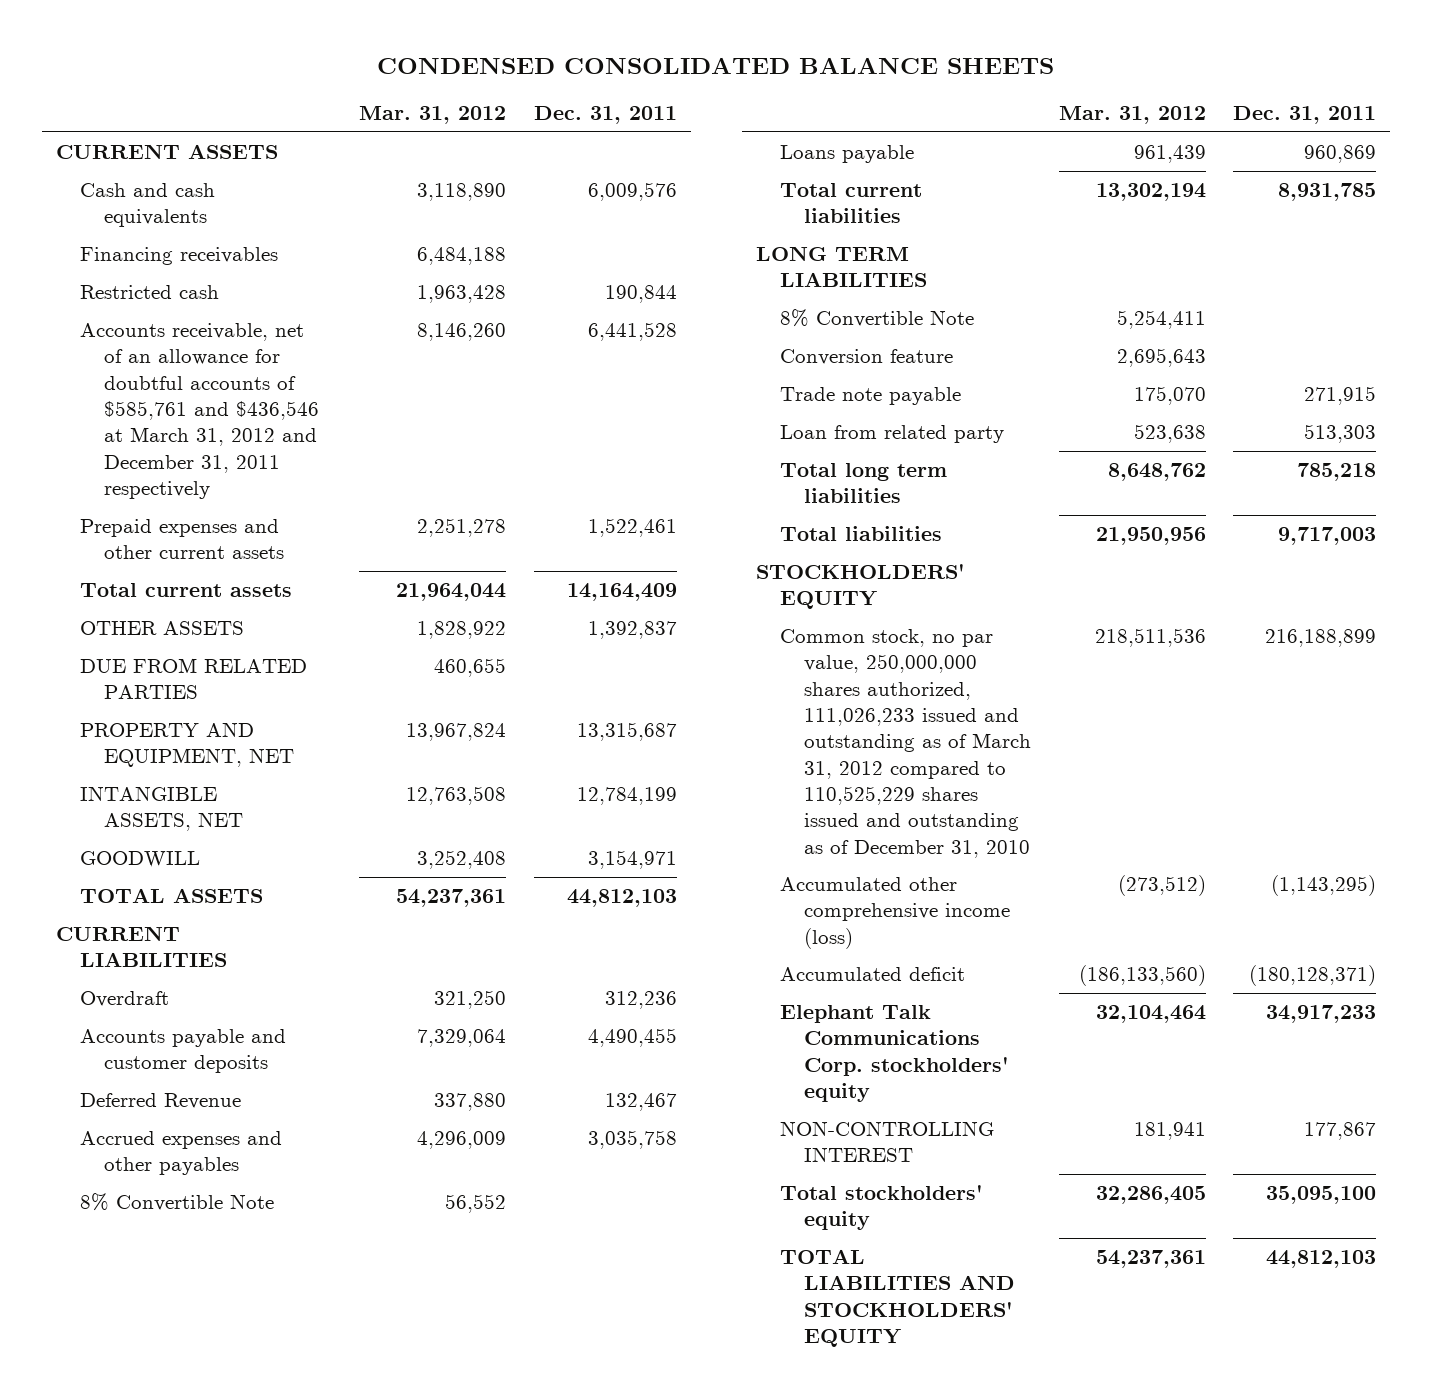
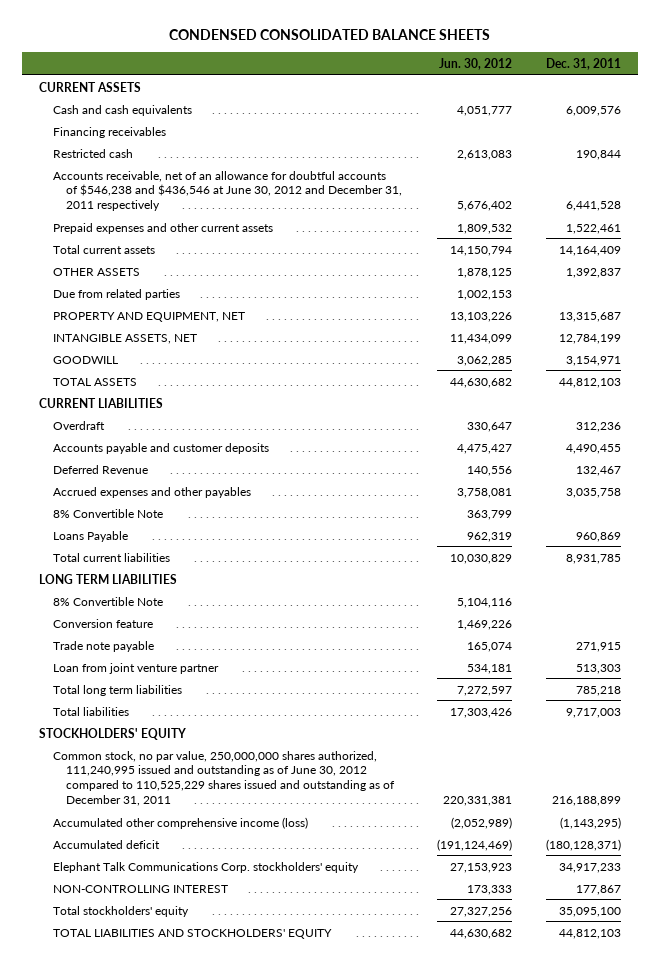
- | Mar. 31, 2012 | Dec. 31, 2011
+ | Jun. 30, 2012 | Dec. 31, 2011
- Accounts receivable, net of an allowance for doubtful accounts of $585,761 and $436,546 at March 31, 2012 and December 31, 2011 respectively | 8,146,260 | 6,441,528
+ Accounts receivable, net of an allowance for doubtful accounts of $546,238 and $436,546 at June 30, 2012 and December 31, 2011 respectively | 5,676,402 | 6,441,528
- DUE FROM RELATED PARTIES | 460,655 |
+ Due from related parties | 1,002,153 |
- Loans payable | 961,439 | 960,869
+ Loans Payable | 962,319 | 960,869
- Loan from related party | 523,638 | 513,303
+ Loan from joint venture partner | 534,181 | 513,303
- Common stock, no par value, 250,000,000 shares authorized, 111,026,233 issued and outstanding as of March 31, 2012 compared to 110,525,229 shares issued and outstanding as of December 31, 2010 | 218,511,536 | 216,188,899
+ Common stock, no par value, 250,000,000 shares authorized, 111,240,995 issued and outstanding as of June 30, 2012 compared to 110,525,229 shares issued and outstanding as of December 31, 2011 | 220,331,381 | 216,188,899

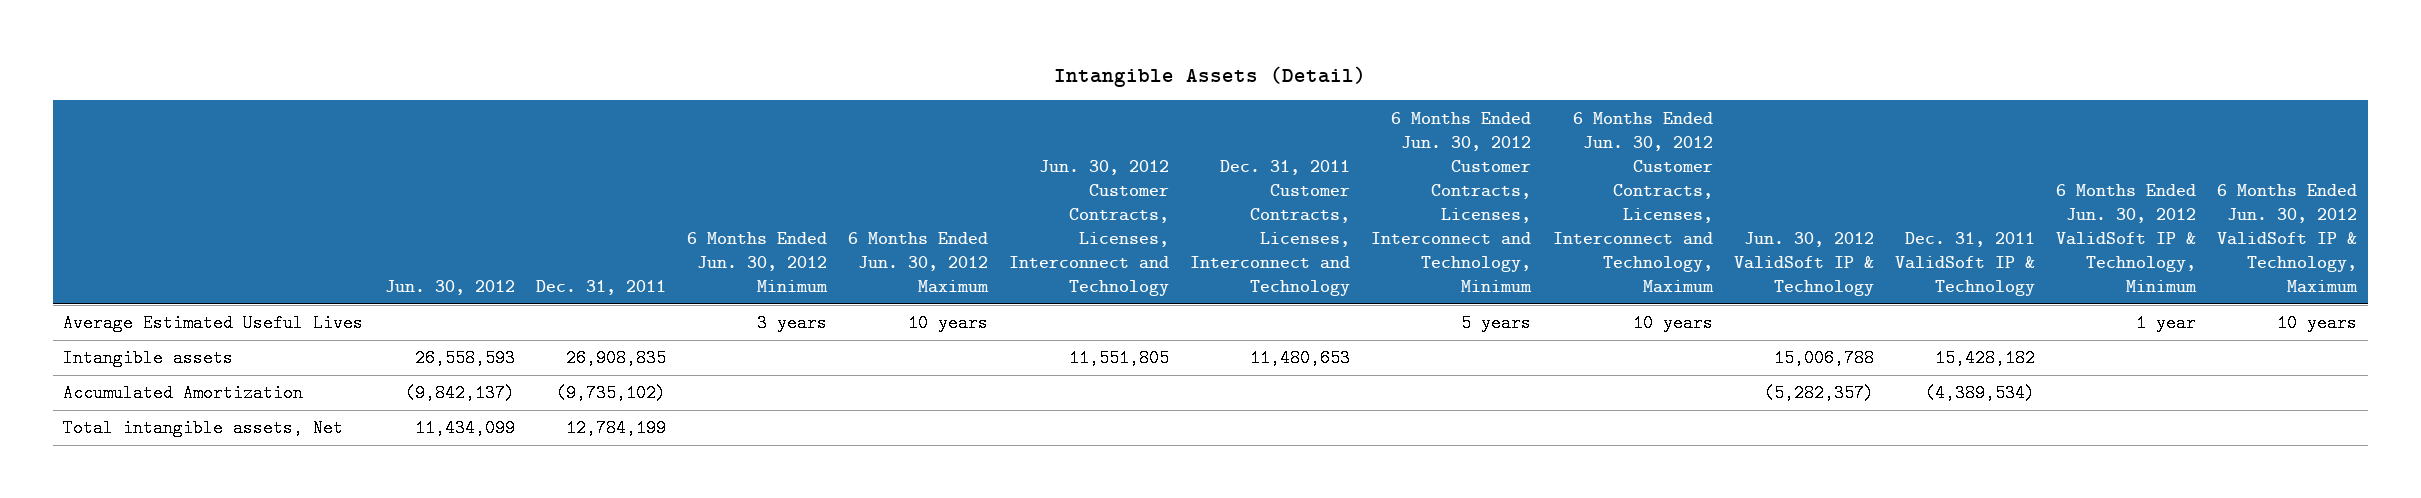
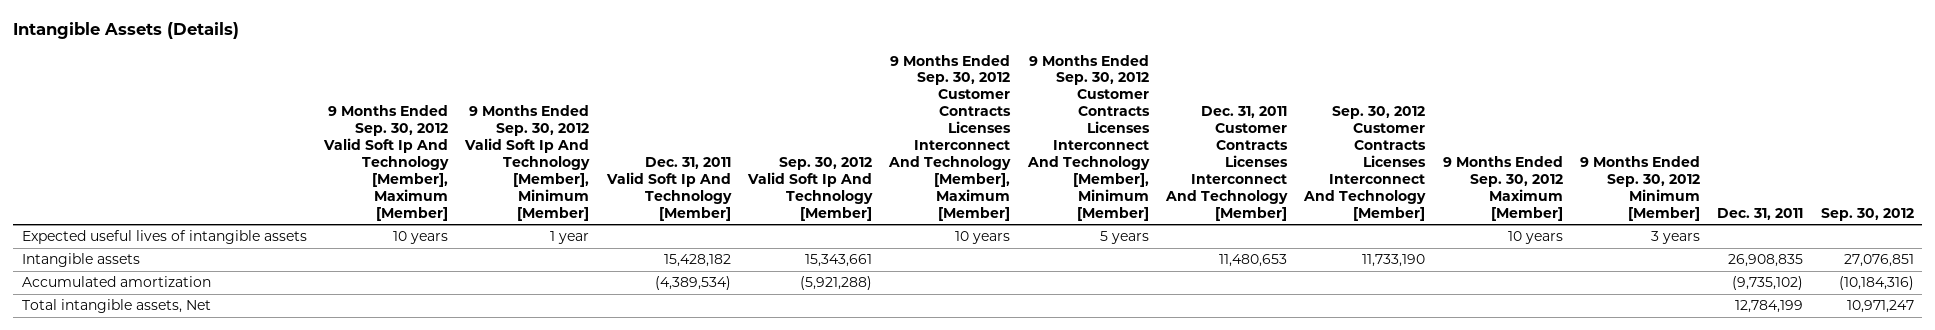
- Intangible Assets (Detail)
+ Intangible Assets (Details)
- | Jun. 30, 2012 | Dec. 31, 2011 | 6 Months Ended Jun. 30, 2012 Minimum | 6 Months Ended Jun. 30, 2012 Maximum | Jun. 30, 2012 Customer Contracts, Licenses, Interconnect and Technology | Dec. 31, 2011 Customer Contracts, Licenses, Interconnect and Technology | 6 Months Ended Jun. 30, 2012 Customer Contracts, Licenses, Interconnect and Technology, Minimum | 6 Months Ended Jun. 30, 2012 Customer Contracts, Licenses, Interconnect and Technology, Maximum | Jun. 30, 2012 ValidSoft IP & Technology | Dec. 31, 2011 ValidSoft IP & Technology | 6 Months Ended Jun. 30, 2012 ValidSoft IP & Technology, Minimum | 6 Months Ended Jun. 30, 2012 ValidSoft IP & Technology, Maximum
+ | 9 Months Ended Sep. 30, 2012 Valid Soft Ip And Technology [Member], Maximum [Member] | 9 Months Ended Sep. 30, 2012 Valid Soft Ip And Technology [Member], Minimum [Member] | Dec. 31, 2011 Valid Soft Ip And Technology [Member] | Sep. 30, 2012 Valid Soft Ip And Technology [Member] | 9 Months Ended Sep. 30, 2012 Customer Contracts Licenses Interconnect And Technology [Member], Maximum [Member] | 9 Months Ended Sep. 30, 2012 Customer Contracts Licenses Interconnect And Technology [Member], Minimum [Member] | Dec. 31, 2011 Customer Contracts Licenses Interconnect And Technology [Member] | Sep. 30, 2012 Customer Contracts Licenses Interconnect And Technology [Member] | 9 Months Ended Sep. 30, 2012 Maximum [Member] | 9 Months Ended Sep. 30, 2012 Minimum [Member] | Dec. 31, 2011 | Sep. 30, 2012
- Average Estimated Useful Lives | | | 3 years | 10 years | | | 5 years | 10 years | | | 1 year | 10 years
+ Expected useful lives of intangible assets | 10 years | 1 year | | | 10 years | 5 years | | | 10 years | 3 years | |
- Accumulated Amortization | (9,842,137) | (9,735,102) | | | | | | | (5,282,357) | (4,389,534) | |
+ Accumulated amortization | | | (4,389,534) | (5,921,288) | | | | | | | (9,735,102) | (10,184,316)

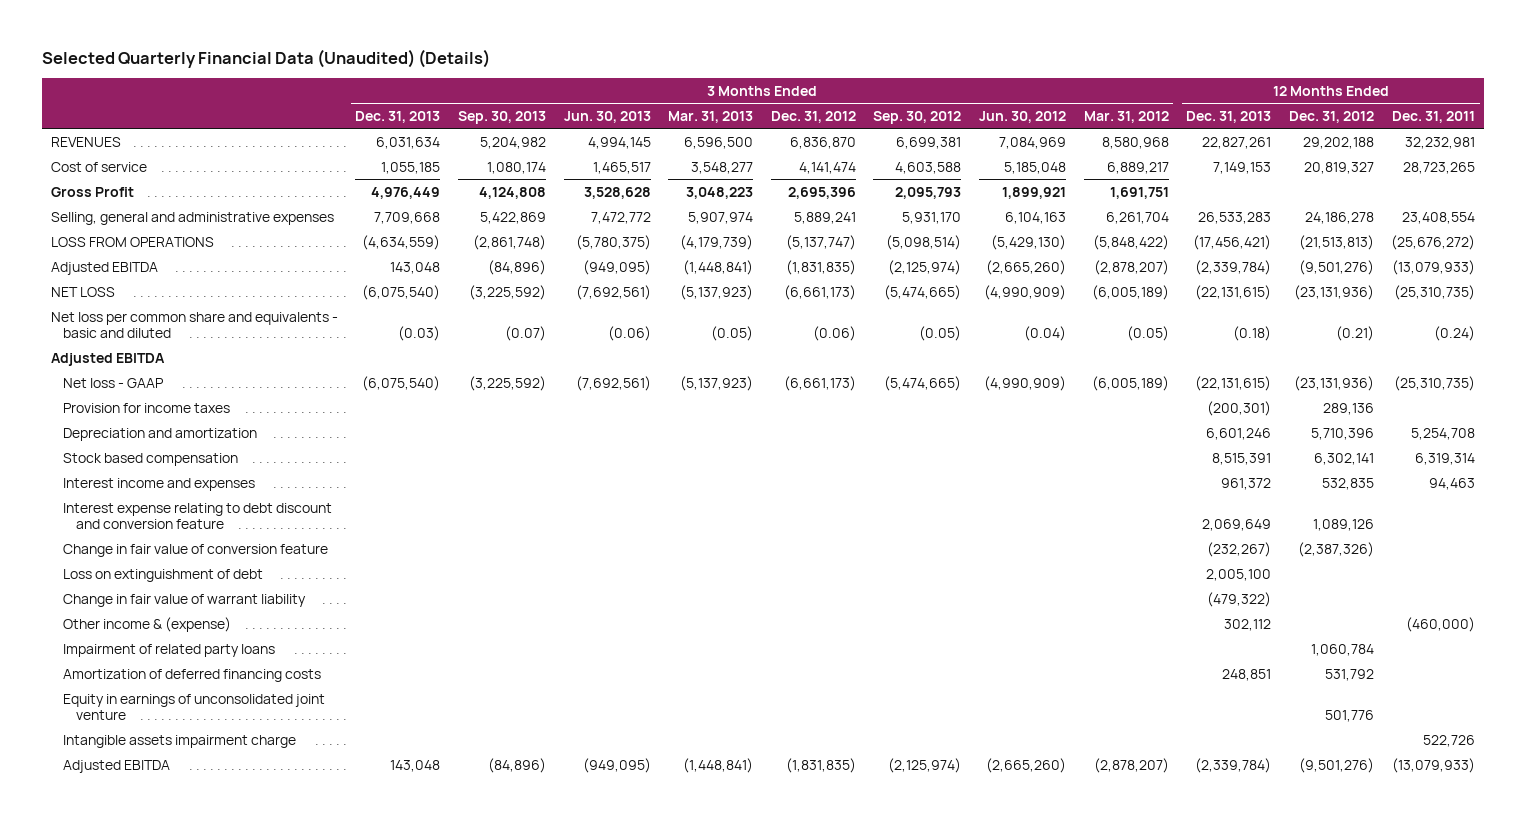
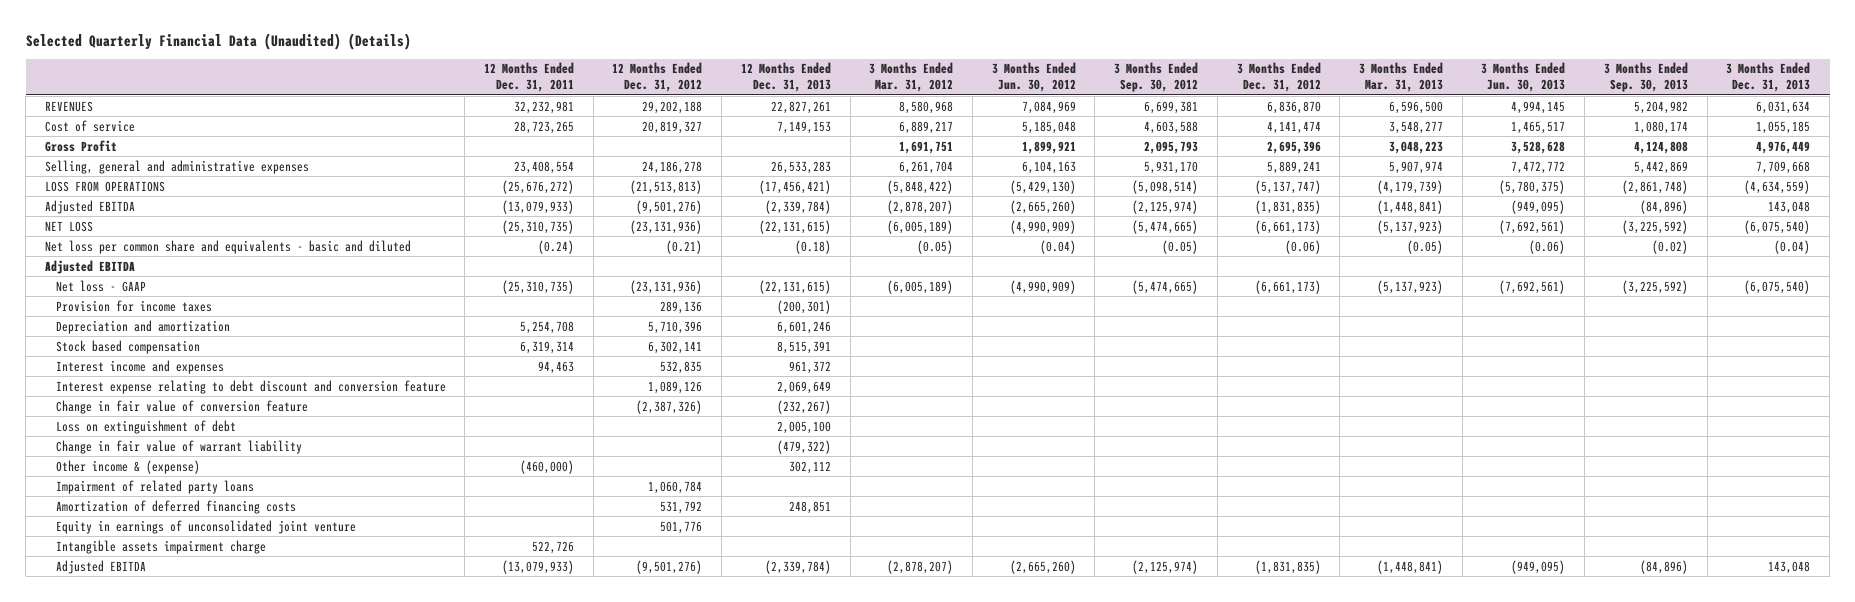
- | 3 Months Ended Dec. 31, 2013 | 3 Months Ended Sep. 30, 2013 | 3 Months Ended Jun. 30, 2013 | 3 Months Ended Mar. 31, 2013 | 3 Months Ended Dec. 31, 2012 | 3 Months Ended Sep. 30, 2012 | 3 Months Ended Jun. 30, 2012 | 3 Months Ended Mar. 31, 2012 | 12 Months Ended Dec. 31, 2013 | 12 Months Ended Dec. 31, 2012 | 12 Months Ended Dec. 31, 2011
+ | 12 Months Ended Dec. 31, 2011 | 12 Months Ended Dec. 31, 2012 | 12 Months Ended Dec. 31, 2013 | 3 Months Ended Mar. 31, 2012 | 3 Months Ended Jun. 30, 2012 | 3 Months Ended Sep. 30, 2012 | 3 Months Ended Dec. 31, 2012 | 3 Months Ended Mar. 31, 2013 | 3 Months Ended Jun. 30, 2013 | 3 Months Ended Sep. 30, 2013 | 3 Months Ended Dec. 31, 2013
- Selling, general and administrative expenses | 7,709,668 | 5,422,869 | 7,472,772 | 5,907,974 | 5,889,241 | 5,931,170 | 6,104,163 | 6,261,704 | 26,533,283 | 24,186,278 | 23,408,554
+ Selling, general and administrative expenses | 23,408,554 | 24,186,278 | 26,533,283 | 6,261,704 | 6,104,163 | 5,931,170 | 5,889,241 | 5,907,974 | 7,472,772 | 5,442,869 | 7,709,668
- Net loss per common share and equivalents - basic and diluted | (0.03) | (0.07) | (0.06) | (0.05) | (0.06) | (0.05) | (0.04) | (0.05) | (0.18) | (0.21) | (0.24)
+ Net loss per common share and equivalents - basic and diluted | (0.24) | (0.21) | (0.18) | (0.05) | (0.04) | (0.05) | (0.06) | (0.05) | (0.06) | (0.02) | (0.04)

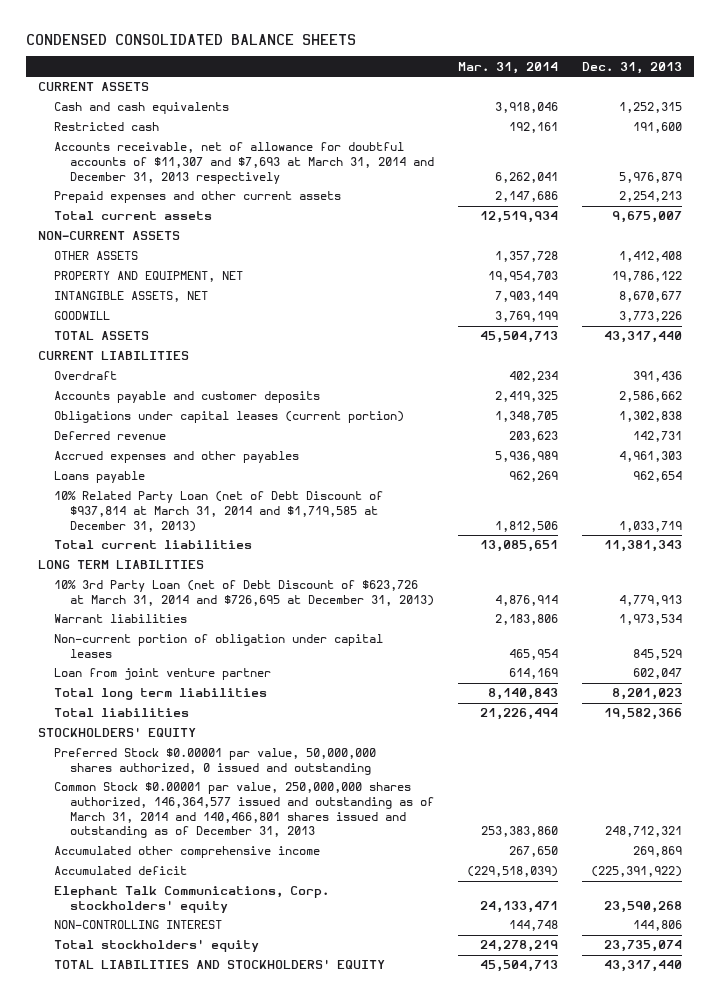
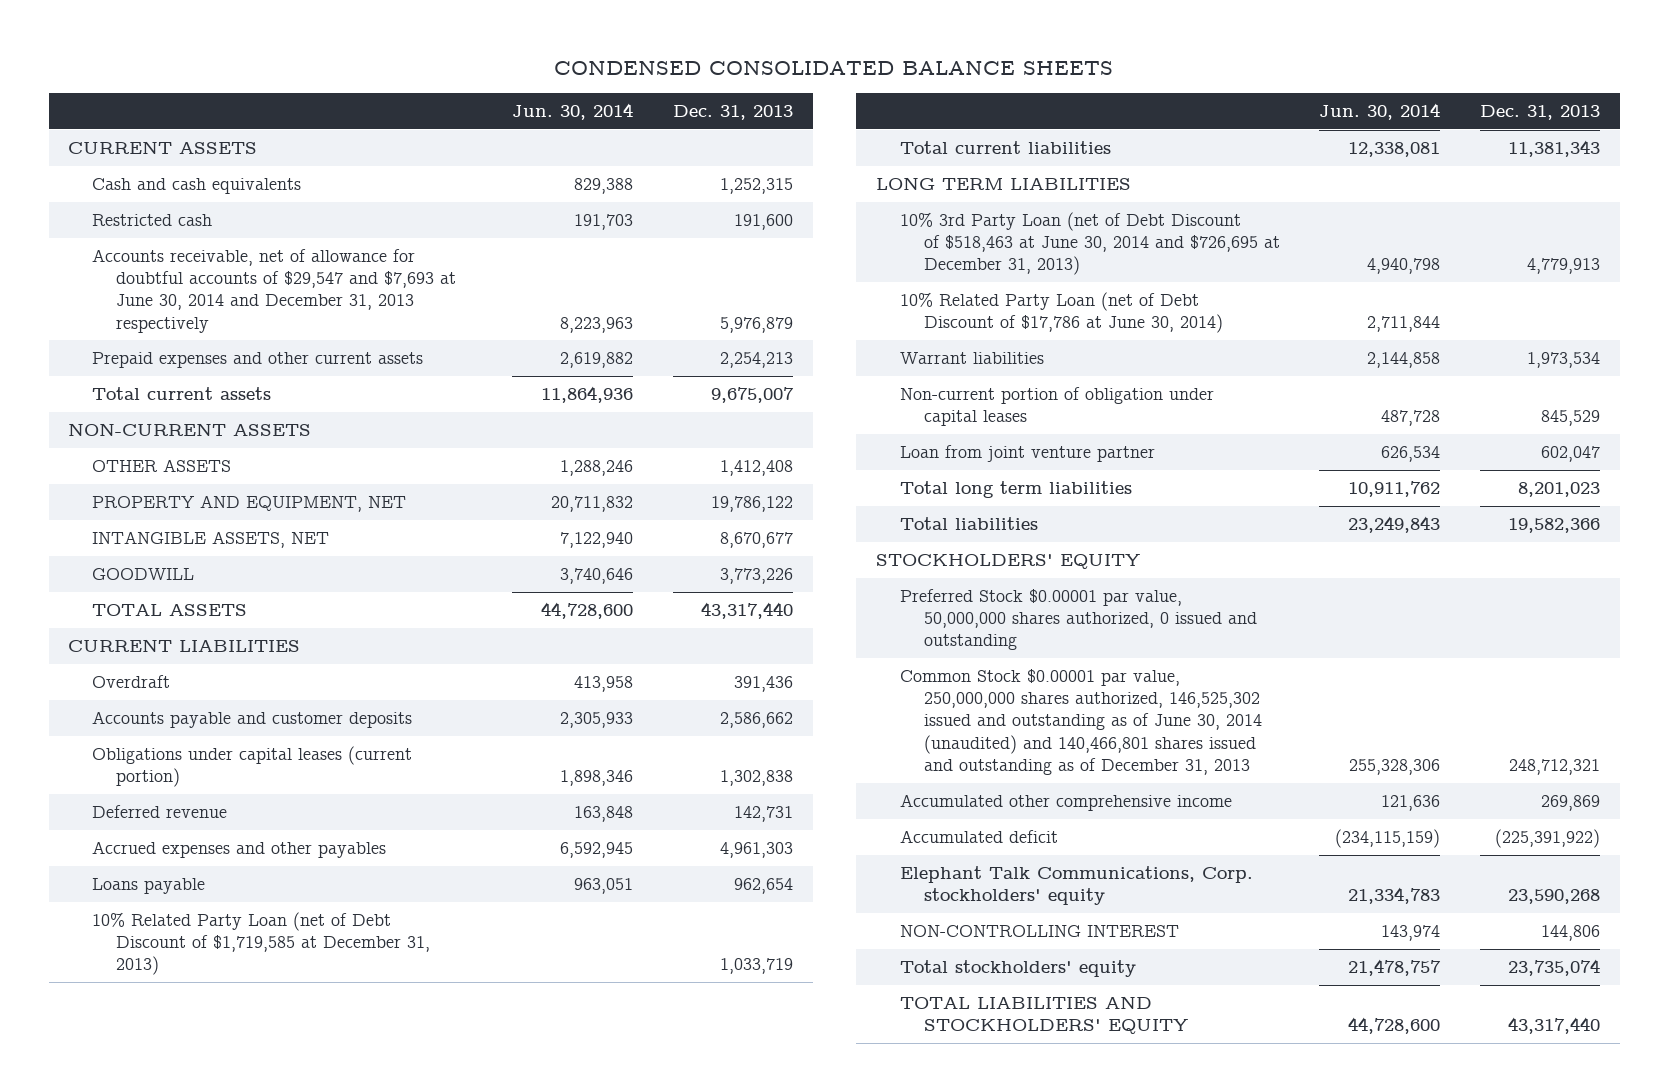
- | Mar. 31, 2014 | Dec. 31, 2013
+ | Jun. 30, 2014 | Dec. 31, 2013
- Accounts receivable, net of allowance for doubtful accounts of $11,307 and $7,693 at March 31, 2014 and December 31, 2013 respectively | 6,262,041 | 5,976,879
+ Accounts receivable, net of allowance for doubtful accounts of $29,547 and $7,693 at June 30, 2014 and December 31, 2013 respectively | 8,223,963 | 5,976,879
- 10% Related Party Loan (net of Debt Discount of $937,814 at March 31, 2014 and $1,719,585 at December 31, 2013) | 1,812,506 | 1,033,719
+ 10% Related Party Loan (net of Debt Discount of $1,719,585 at December 31, 2013) | | 1,033,719
- 10% 3rd Party Loan (net of Debt Discount of $623,726 at March 31, 2014 and $726,695 at December 31, 2013) | 4,876,914 | 4,779,913
+ 10% 3rd Party Loan (net of Debt Discount of $518,463 at June 30, 2014 and $726,695 at December 31, 2013) | 4,940,798 | 4,779,913
+ 10% Related Party Loan (net of Debt Discount of $17,786 at June 30, 2014) | 2,711,844 |
- Common Stock $0.00001 par value, 250,000,000 shares authorized, 146,364,577 issued and outstanding as of March 31, 2014 and 140,466,801 shares issued and outstanding as of December 31, 2013 | 253,383,860 | 248,712,321
+ Common Stock $0.00001 par value, 250,000,000 shares authorized, 146,525,302 issued and outstanding as of June 30, 2014 (unaudited) and 140,466,801 shares issued and outstanding as of December 31, 2013 | 255,328,306 | 248,712,321

